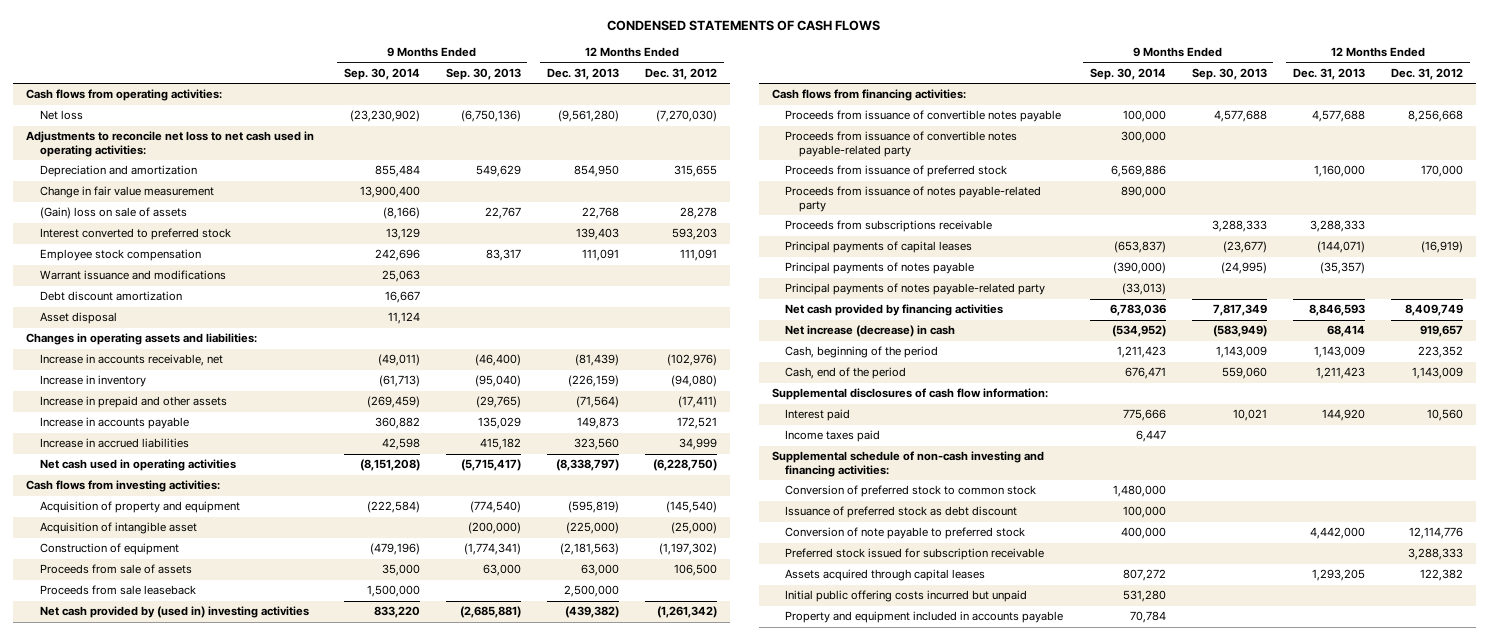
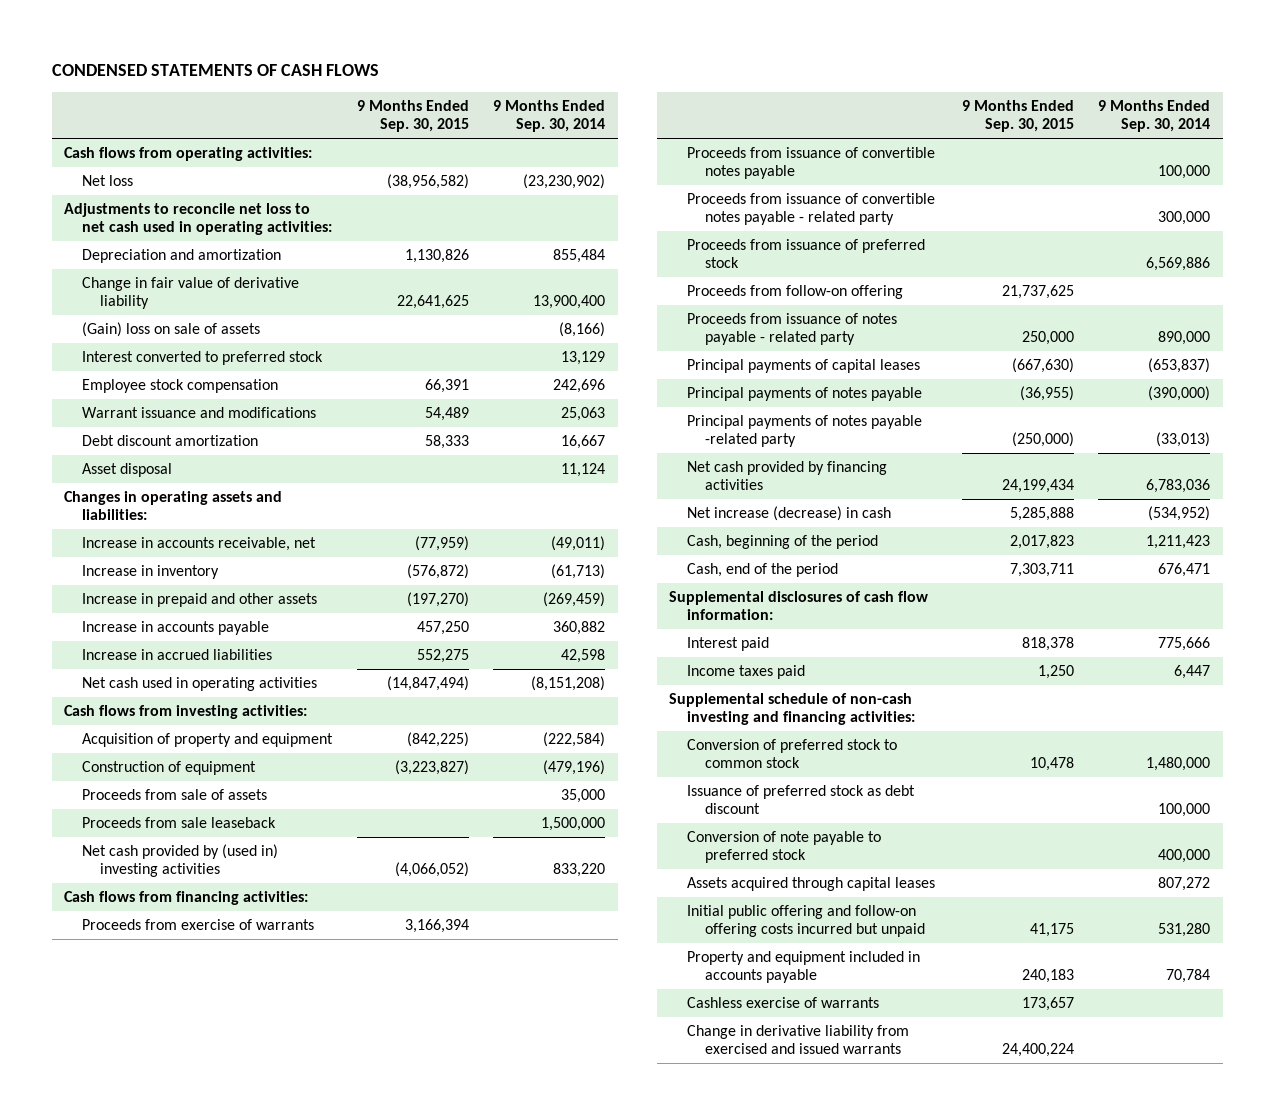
- | 9 Months Ended Sep. 30, 2014 | 9 Months Ended Sep. 30, 2013 | 12 Months Ended Dec. 31, 2013 | 12 Months Ended Dec. 31, 2012
+ | 9 Months Ended Sep. 30, 2015 | 9 Months Ended Sep. 30, 2014
- Change in fair value measurement | 13,900,400 | | |
+ Change in fair value of derivative liability | 22,641,625 | 13,900,400
- Acquisition of intangible asset | | (200,000) | (225,000) | (25,000)
+ Proceeds from exercise of warrants | 3,166,394 |
- Proceeds from issuance of convertible notes payable-related party | 300,000 | | |
+ Proceeds from issuance of convertible notes payable - related party | | 300,000
- Proceeds from issuance of notes payable-related party | 890,000 | | |
- Proceeds from subscriptions receivable | | 3,288,333 | 3,288,333 |
+ Proceeds from follow-on offering | 21,737,625 |
+ Proceeds from issuance of notes payable - related party | 250,000 | 890,000
- Principal payments of notes payable-related party | (33,013) | | |
+ Principal payments of notes payable -related party | (250,000) | (33,013)
- Preferred stock issued for subscription receivable | | | | 3,288,333
- Initial public offering costs incurred but unpaid | 531,280 | | |
+ Initial public offering and follow-on offering costs incurred but unpaid | 41,175 | 531,280
+ Cashless exercise of warrants | 173,657 |
+ Change in derivative liability from exercised and issued warrants | 24,400,224 |

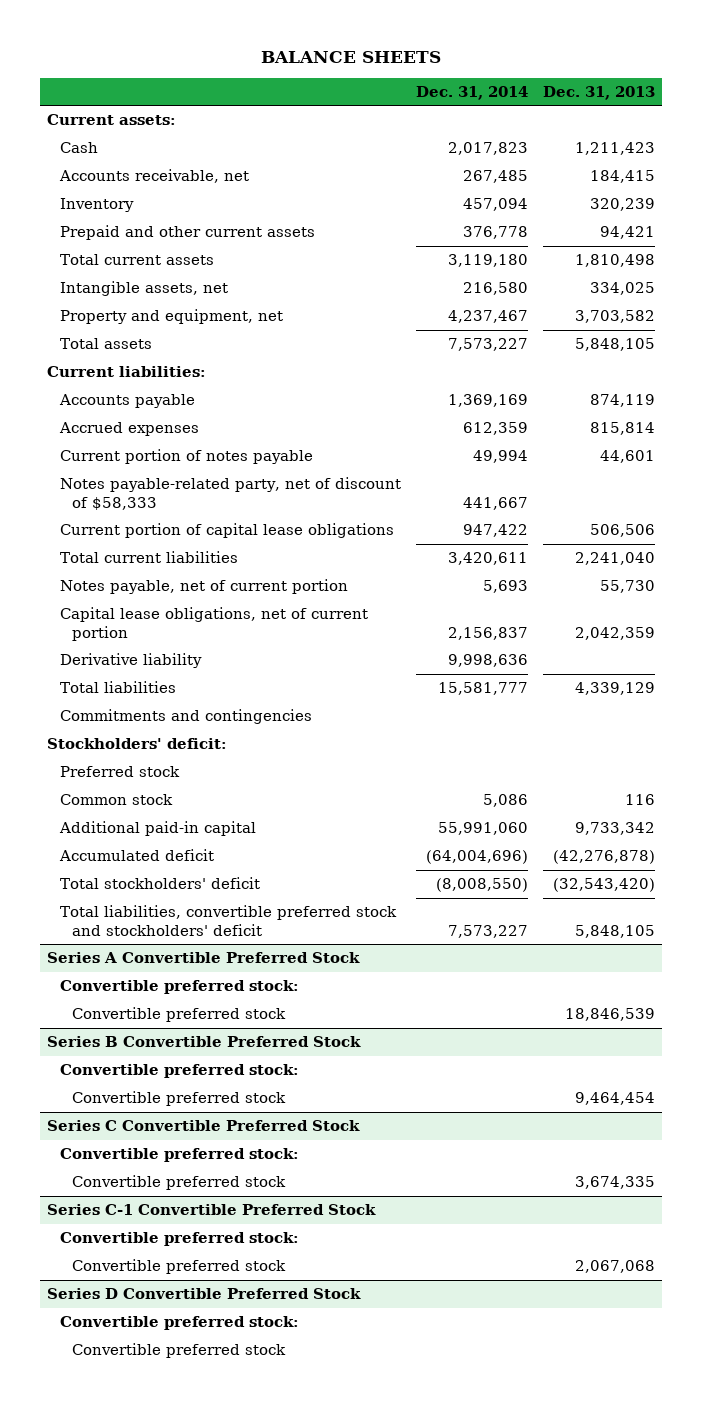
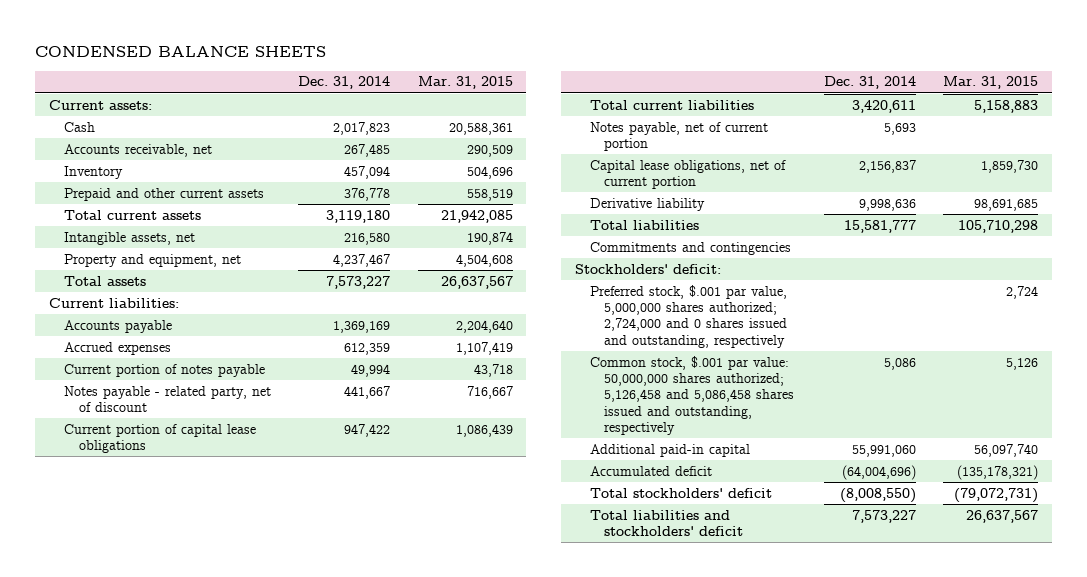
- BALANCE SHEETS
+ CONDENSED BALANCE SHEETS
- | Dec. 31, 2014 | Dec. 31, 2013
+ | Dec. 31, 2014 | Mar. 31, 2015
- Notes payable-related party, net of discount of $58,333 | 441,667 |
+ Notes payable - related party, net of discount | 441,667 | 716,667
- Preferred stock
- Common stock | 5,086 | 116
+ Preferred stock, $.001 par value, 5,000,000 shares authorized; 2,724,000 and 0 shares issued and outstanding, respectively | | 2,724
+ Common stock, $.001 par value: 50,000,000 shares authorized; 5,126,458 and 5,086,458 shares issued and outstanding, respectively | 5,086 | 5,126
- Total liabilities, convertible preferred stock and stockholders' deficit | 7,573,227 | 5,848,105
- Series A Convertible Preferred Stock
- Convertible preferred stock:
- Convertible preferred stock | | 18,846,539
- Series B Convertible Preferred Stock
- Convertible preferred stock:
- Convertible preferred stock | | 9,464,454
- Series C Convertible Preferred Stock
- Convertible preferred stock:
- Convertible preferred stock | | 3,674,335
- Series C-1 Convertible Preferred Stock
- Convertible preferred stock:
- Convertible preferred stock | | 2,067,068
- Series D Convertible Preferred Stock
- Convertible preferred stock:
- Convertible preferred stock
+ Total liabilities and stockholders' deficit | 7,573,227 | 26,637,567

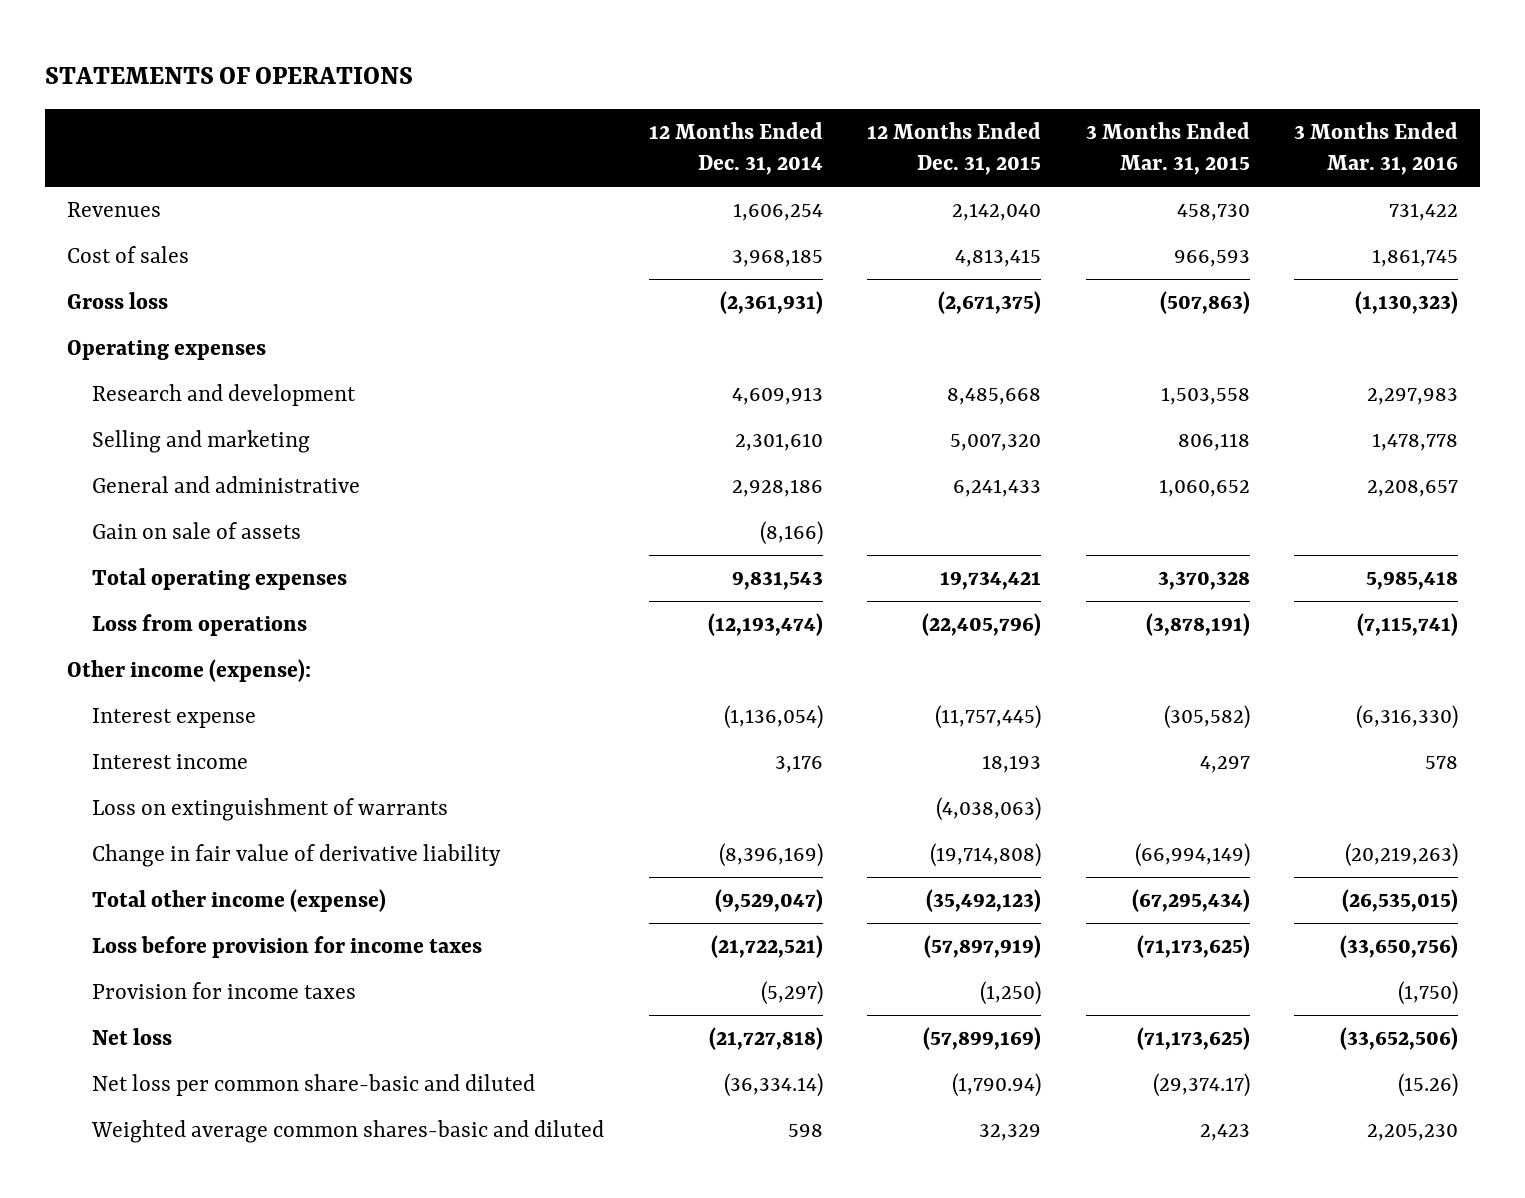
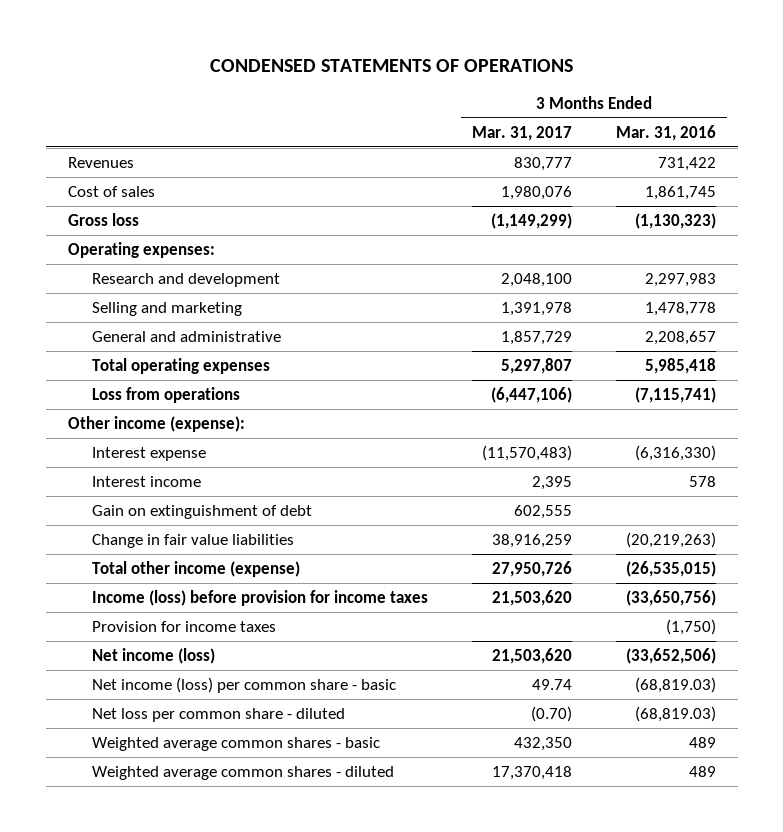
- STATEMENTS OF OPERATIONS
+ CONDENSED STATEMENTS OF OPERATIONS
- | 12 Months Ended Dec. 31, 2014 | 12 Months Ended Dec. 31, 2015 | 3 Months Ended Mar. 31, 2015 | 3 Months Ended Mar. 31, 2016
+ | 3 Months Ended Mar. 31, 2017 | 3 Months Ended Mar. 31, 2016
- Operating expenses
+ Operating expenses:
- Gain on sale of assets | (8,166) | | |
- Loss on extinguishment of warrants | | (4,038,063) | |
- Change in fair value of derivative liability | (8,396,169) | (19,714,808) | (66,994,149) | (20,219,263)
+ Gain on extinguishment of debt | 602,555 |
+ Change in fair value liabilities | 38,916,259 | (20,219,263)
- Loss before provision for income taxes | (21,722,521) | (57,897,919) | (71,173,625) | (33,650,756)
+ Income (loss) before provision for income taxes | 21,503,620 | (33,650,756)
- Net loss | (21,727,818) | (57,899,169) | (71,173,625) | (33,652,506)
- Net loss per common share-basic and diluted | (36,334.14) | (1,790.94) | (29,374.17) | (15.26)
- Weighted average common shares-basic and diluted | 598 | 32,329 | 2,423 | 2,205,230
+ Net income (loss) | 21,503,620 | (33,652,506)
+ Net income (loss) per common share - basic | 49.74 | (68,819.03)
+ Net loss per common share - diluted | (0.70) | (68,819.03)
+ Weighted average common shares - basic | 432,350 | 489
+ Weighted average common shares - diluted | 17,370,418 | 489

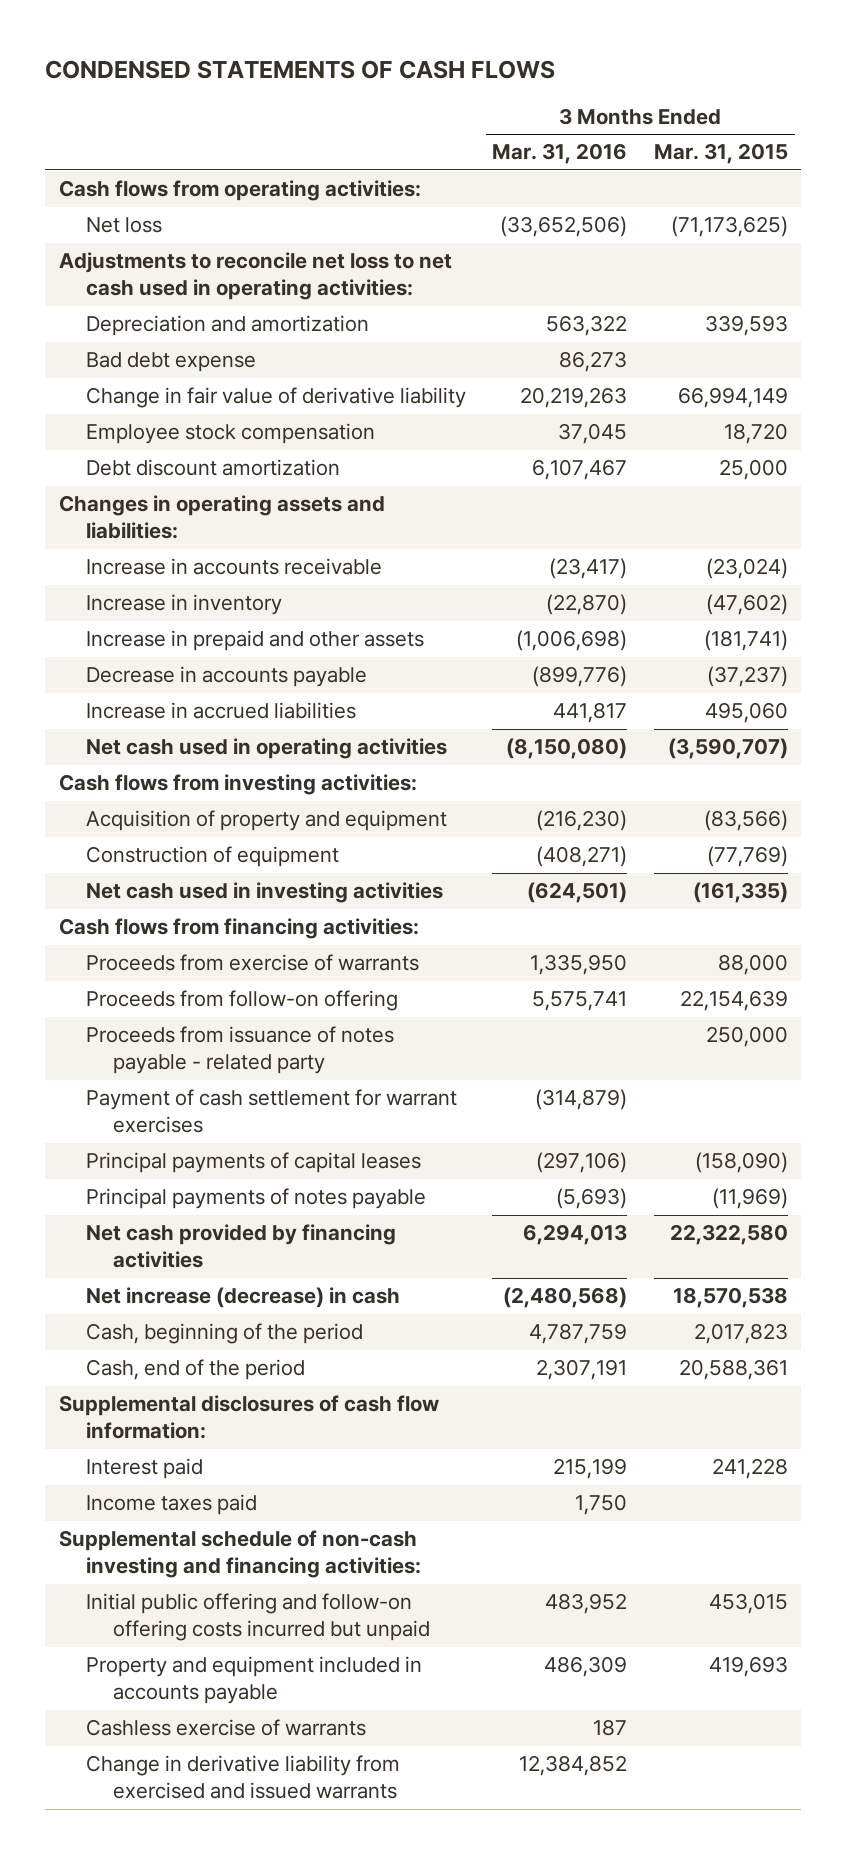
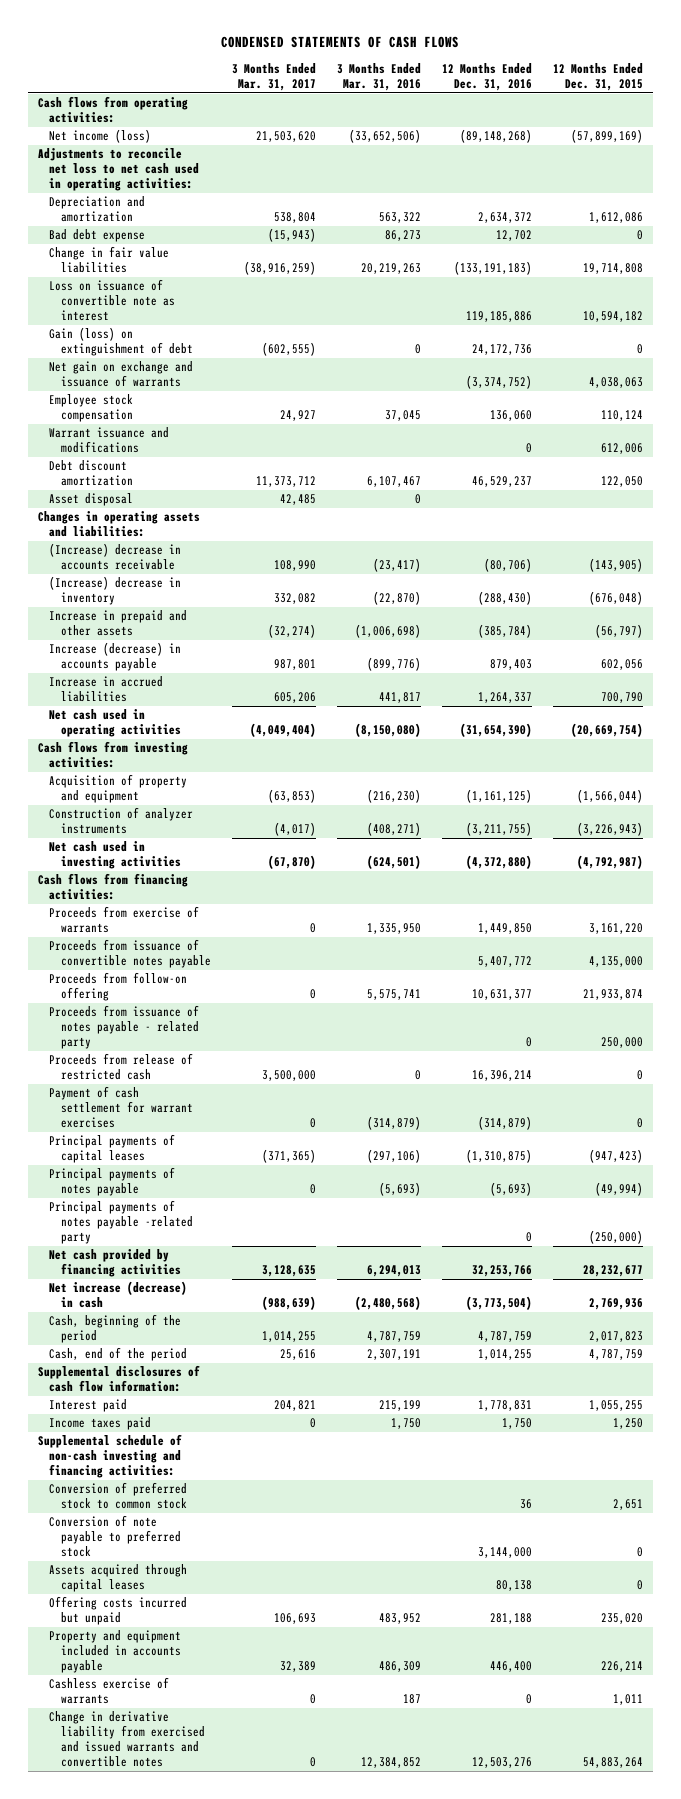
- | 3 Months Ended Mar. 31, 2016 | 3 Months Ended Mar. 31, 2015
+ | 3 Months Ended Mar. 31, 2017 | 3 Months Ended Mar. 31, 2016 | 12 Months Ended Dec. 31, 2016 | 12 Months Ended Dec. 31, 2015
- Net loss | (33,652,506) | (71,173,625)
+ Net income (loss) | 21,503,620 | (33,652,506) | (89,148,268) | (57,899,169)
- Change in fair value of derivative liability | 20,219,263 | 66,994,149
+ Change in fair value liabilities | (38,916,259) | 20,219,263 | (133,191,183) | 19,714,808
+ Loss on issuance of convertible note as interest | | | 119,185,886 | 10,594,182
+ Gain (loss) on extinguishment of debt | (602,555) | 0 | 24,172,736 | 0
+ Net gain on exchange and issuance of warrants | | | (3,374,752) | 4,038,063
+ Warrant issuance and modifications | | | 0 | 612,006
+ Asset disposal | 42,485 | 0 | |
- Increase in accounts receivable | (23,417) | (23,024)
- Increase in inventory | (22,870) | (47,602)
+ (Increase) decrease in accounts receivable | 108,990 | (23,417) | (80,706) | (143,905)
+ (Increase) decrease in inventory | 332,082 | (22,870) | (288,430) | (676,048)
- Decrease in accounts payable | (899,776) | (37,237)
+ Increase (decrease) in accounts payable | 987,801 | (899,776) | 879,403 | 602,056
- Construction of equipment | (408,271) | (77,769)
+ Construction of analyzer instruments | (4,017) | (408,271) | (3,211,755) | (3,226,943)
+ Proceeds from issuance of convertible notes payable | | | 5,407,772 | 4,135,000
+ Proceeds from release of restricted cash | 3,500,000 | 0 | 16,396,214 | 0
+ Principal payments of notes payable -related party | | | 0 | (250,000)
- Initial public offering and follow-on offering costs incurred but unpaid | 483,952 | 453,015
+ Conversion of preferred stock to common stock | | | 36 | 2,651
+ Conversion of note payable to preferred stock | | | 3,144,000 | 0
+ Assets acquired through capital leases | | | 80,138 | 0
+ Offering costs incurred but unpaid | 106,693 | 483,952 | 281,188 | 235,020
- Change in derivative liability from exercised and issued warrants | 12,384,852 |
+ Change in derivative liability from exercised and issued warrants and convertible notes | 0 | 12,384,852 | 12,503,276 | 54,883,264

